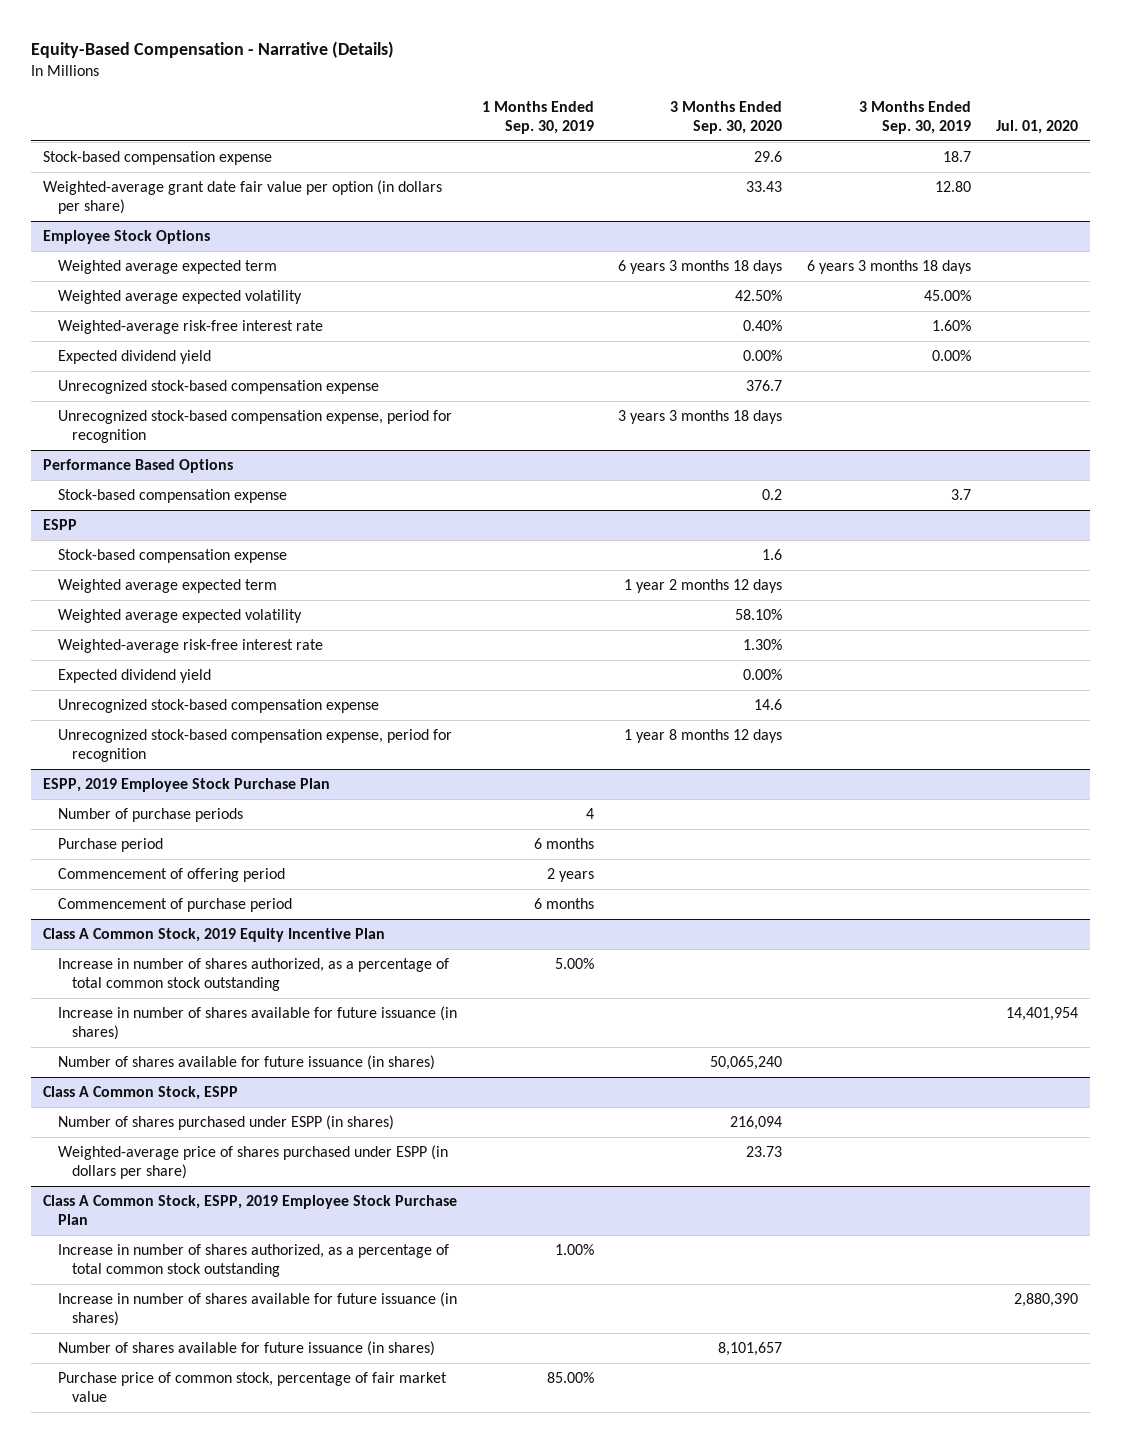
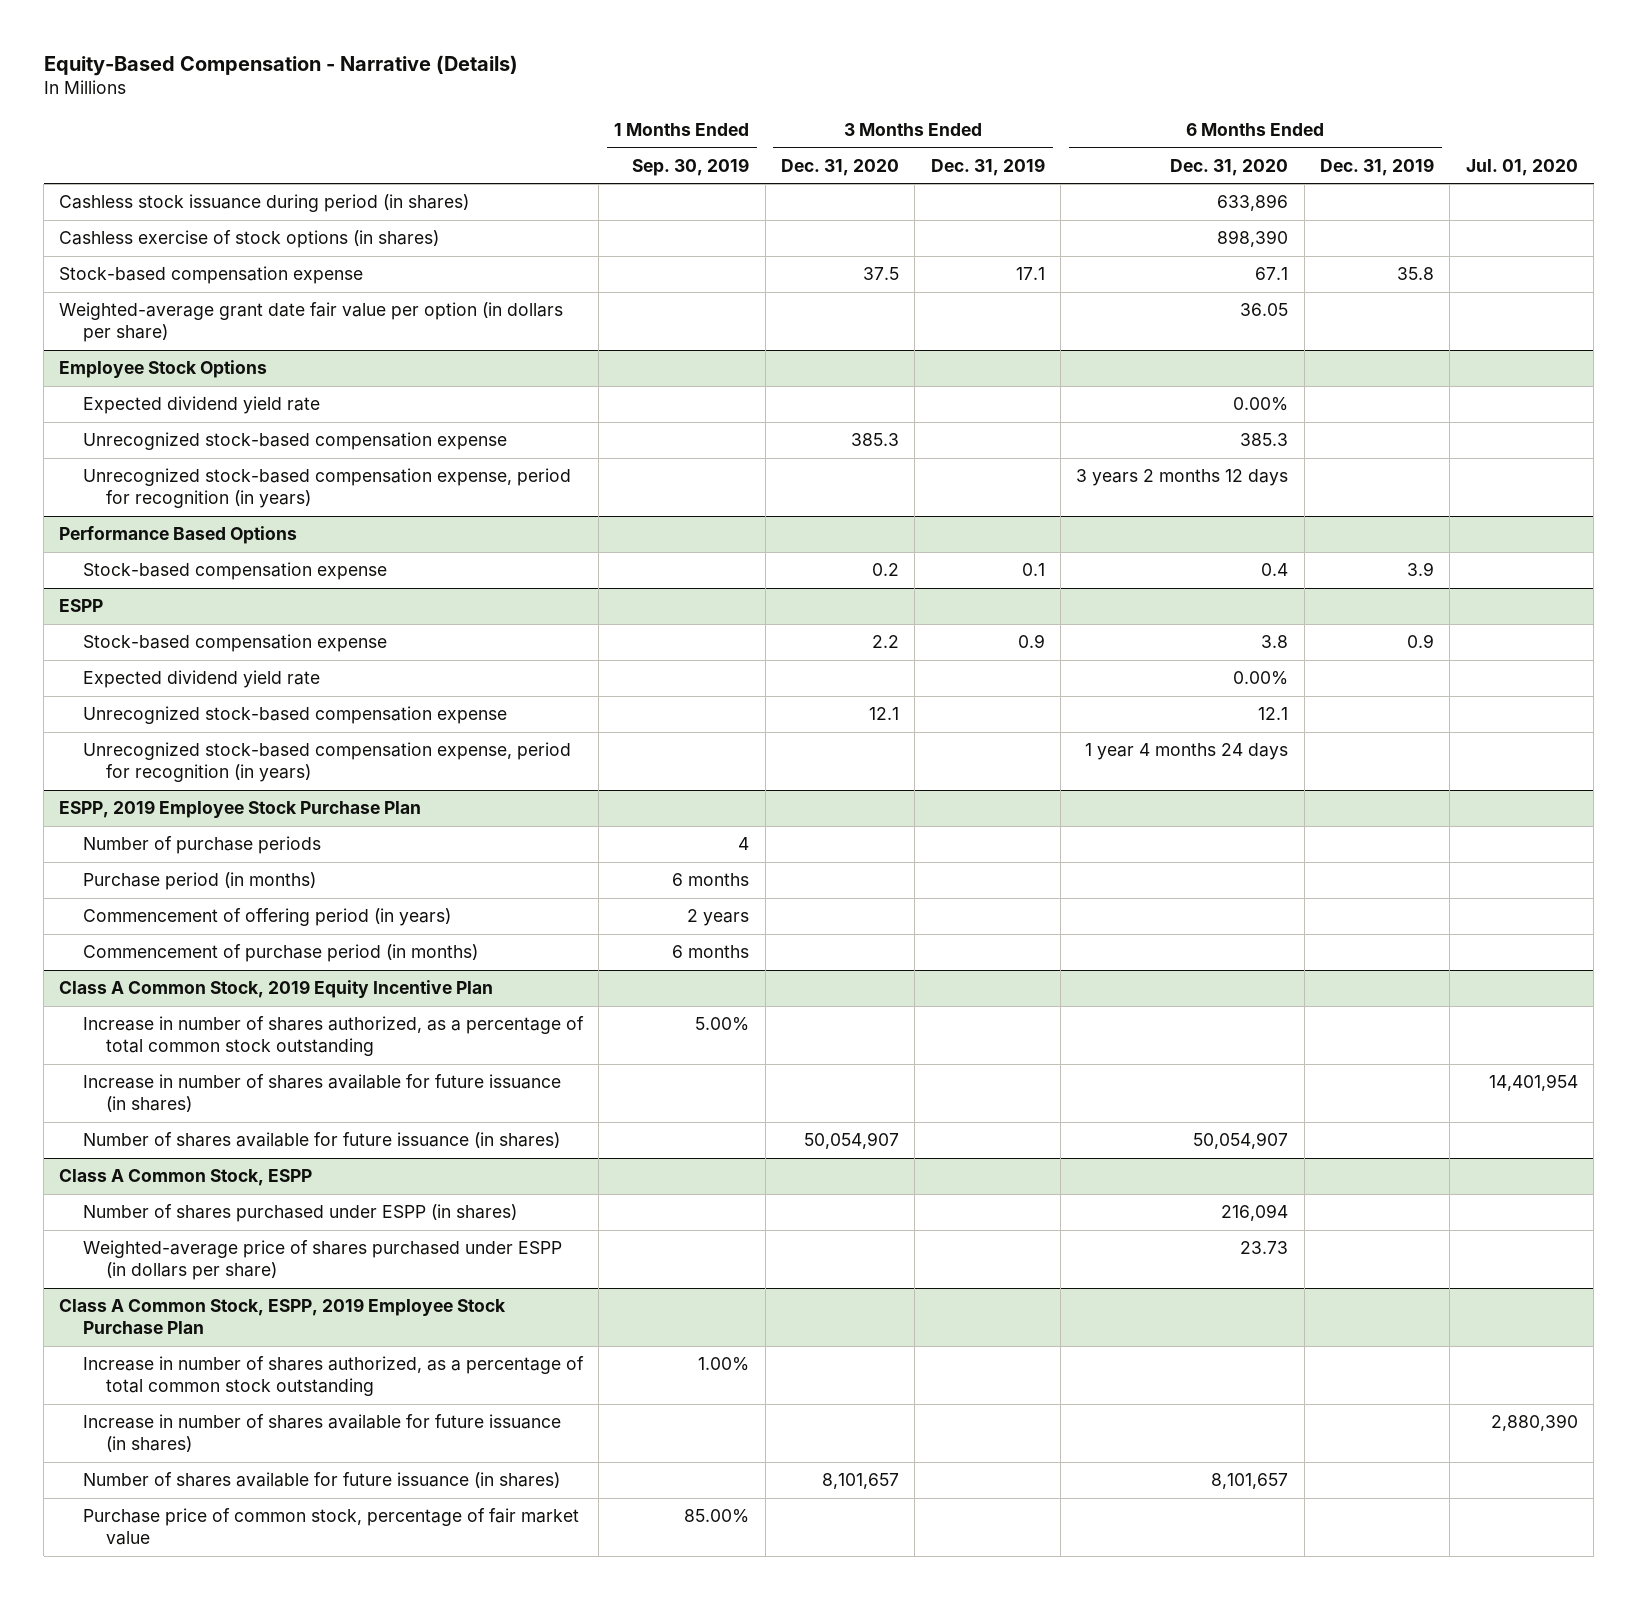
- | 1 Months Ended Sep. 30, 2019 | 3 Months Ended Sep. 30, 2020 | 3 Months Ended Sep. 30, 2019 | Jul. 01, 2020
+ | 1 Months Ended Sep. 30, 2019 | 3 Months Ended Dec. 31, 2020 | 3 Months Ended Dec. 31, 2019 | 6 Months Ended Dec. 31, 2020 | 6 Months Ended Dec. 31, 2019 | Jul. 01, 2020
+ Cashless stock issuance during period (in shares) | | | | 633,896 | |
+ Cashless exercise of stock options (in shares) | | | | 898,390 | |
@ Employee Stock Options
- Weighted average expected term | | 6 years 3 months 18 days | 6 years 3 months 18 days |
- Weighted average expected volatility | | 42.50% | 45.00% |
- Weighted-average risk-free interest rate | | 0.40% | 1.60% |
- Expected dividend yield | | 0.00% | 0.00% |
+ Expected dividend yield rate | | | | 0.00% | |
- Unrecognized stock-based compensation expense, period for recognition | | 3 years 3 months 18 days | |
+ Unrecognized stock-based compensation expense, period for recognition (in years) | | | | 3 years 2 months 12 days | |
@ ESPP
- Weighted average expected term | | 1 year 2 months 12 days | |
- Weighted average expected volatility | | 58.10% | |
- Weighted-average risk-free interest rate | | 1.30% | |
- Expected dividend yield | | 0.00% | |
+ Expected dividend yield rate | | | | 0.00% | |
- Unrecognized stock-based compensation expense, period for recognition | | 1 year 8 months 12 days | |
+ Unrecognized stock-based compensation expense, period for recognition (in years) | | | | 1 year 4 months 24 days | |
@ ESPP, 2019 Employee Stock Purchase Plan
- Purchase period | 6 months | | |
- Commencement of offering period | 2 years | | |
- Commencement of purchase period | 6 months | | |
+ Purchase period (in months) | 6 months | | | | |
+ Commencement of offering period (in years) | 2 years | | | | |
+ Commencement of purchase period (in months) | 6 months | | | | |

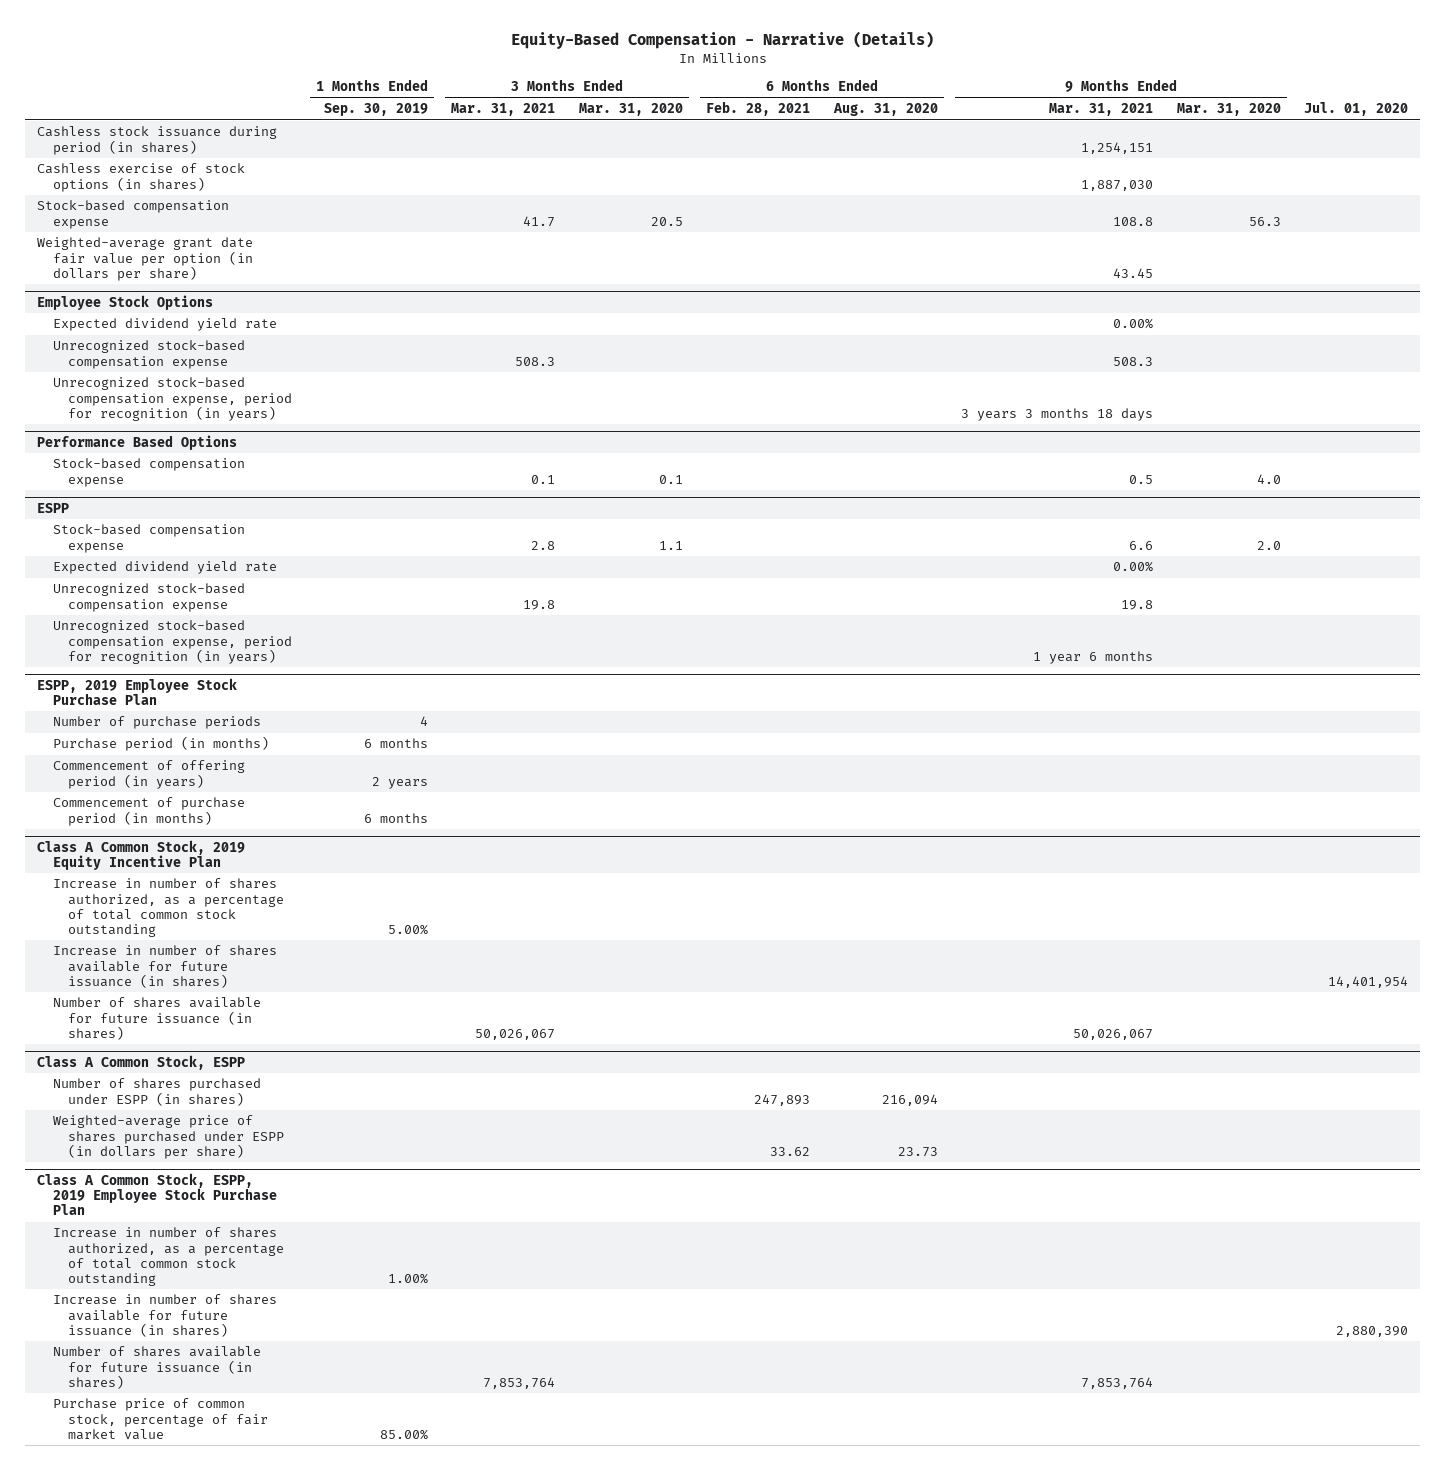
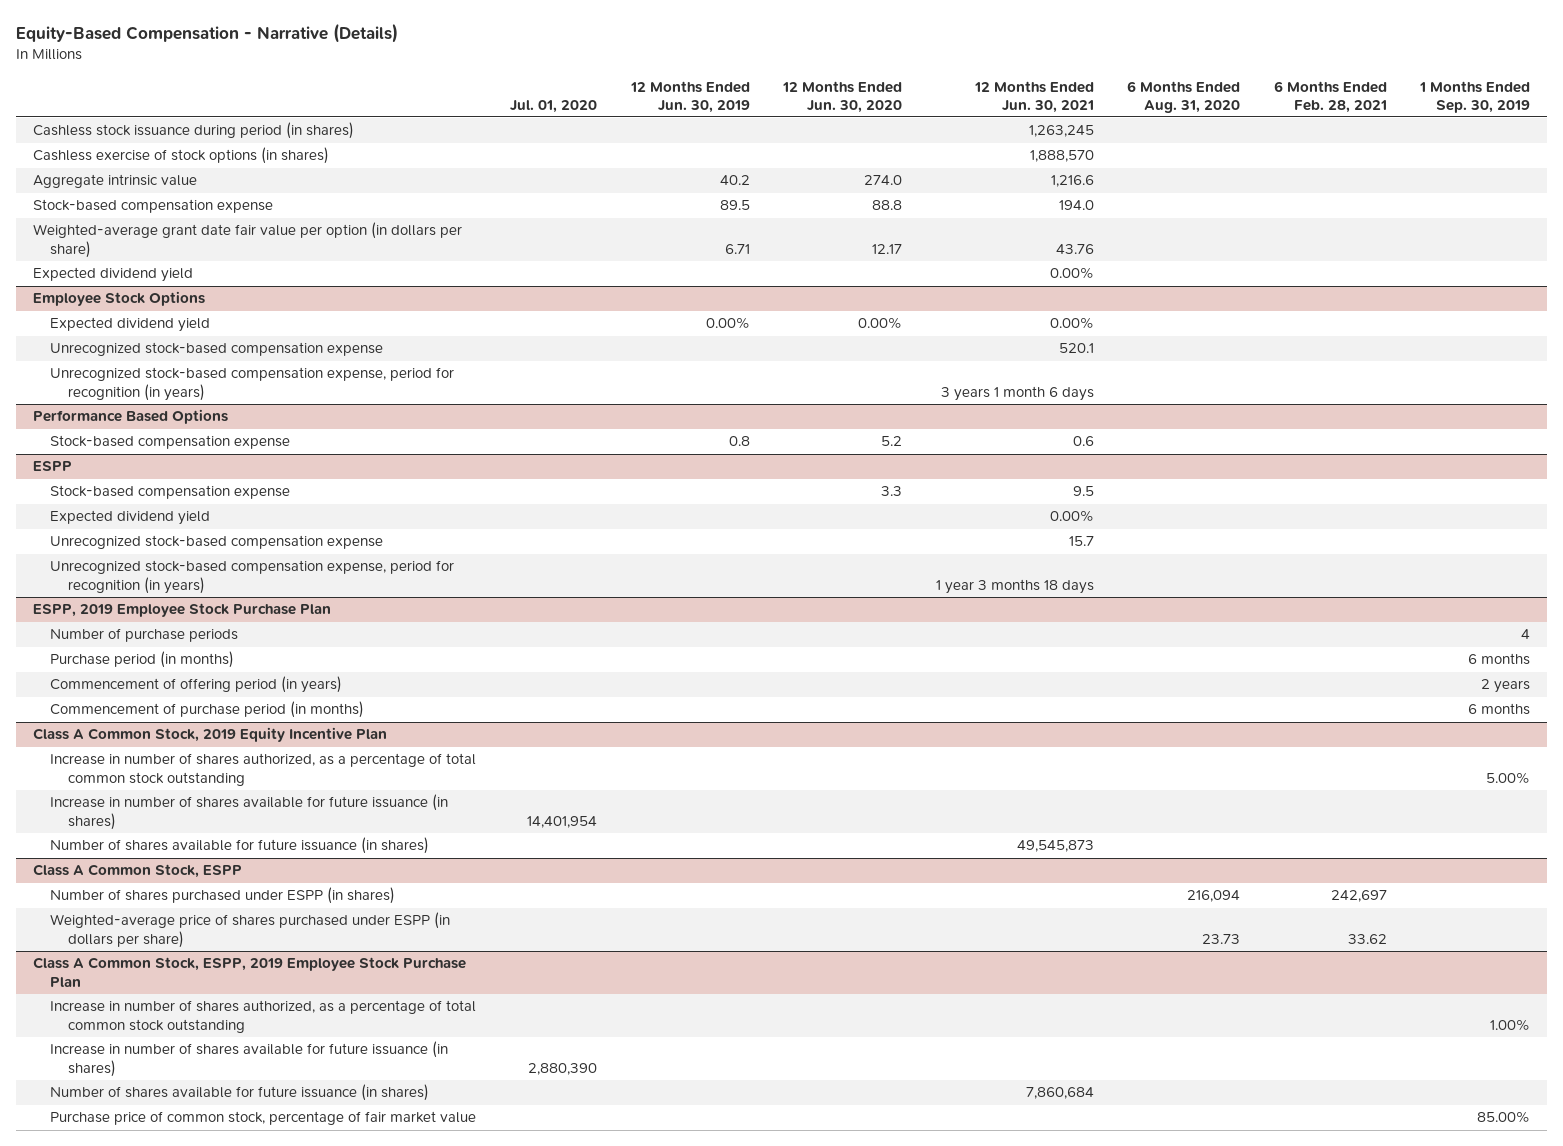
- | 1 Months Ended Sep. 30, 2019 | 3 Months Ended Mar. 31, 2021 | 3 Months Ended Mar. 31, 2020 | 6 Months Ended Feb. 28, 2021 | 6 Months Ended Aug. 31, 2020 | 9 Months Ended Mar. 31, 2021 | 9 Months Ended Mar. 31, 2020 | Jul. 01, 2020
+ | Jul. 01, 2020 | 12 Months Ended Jun. 30, 2019 | 12 Months Ended Jun. 30, 2020 | 12 Months Ended Jun. 30, 2021 | 6 Months Ended Aug. 31, 2020 | 6 Months Ended Feb. 28, 2021 | 1 Months Ended Sep. 30, 2019
+ Aggregate intrinsic value | | 40.2 | 274.0 | 1,216.6 | | |
+ Expected dividend yield | | | | 0.00% | | |
@ Employee Stock Options
- Expected dividend yield rate | | | | | | 0.00% | |
+ Expected dividend yield | | 0.00% | 0.00% | 0.00% | | |
@ ESPP
- Expected dividend yield rate | | | | | | 0.00% | |
+ Expected dividend yield | | | | 0.00% | | |
@ Class A Common Stock, ESPP
- Number of shares purchased under ESPP (in shares) | | | | 247,893 | 216,094 | | |
+ Number of shares purchased under ESPP (in shares) | | | | | 216,094 | 242,697 |

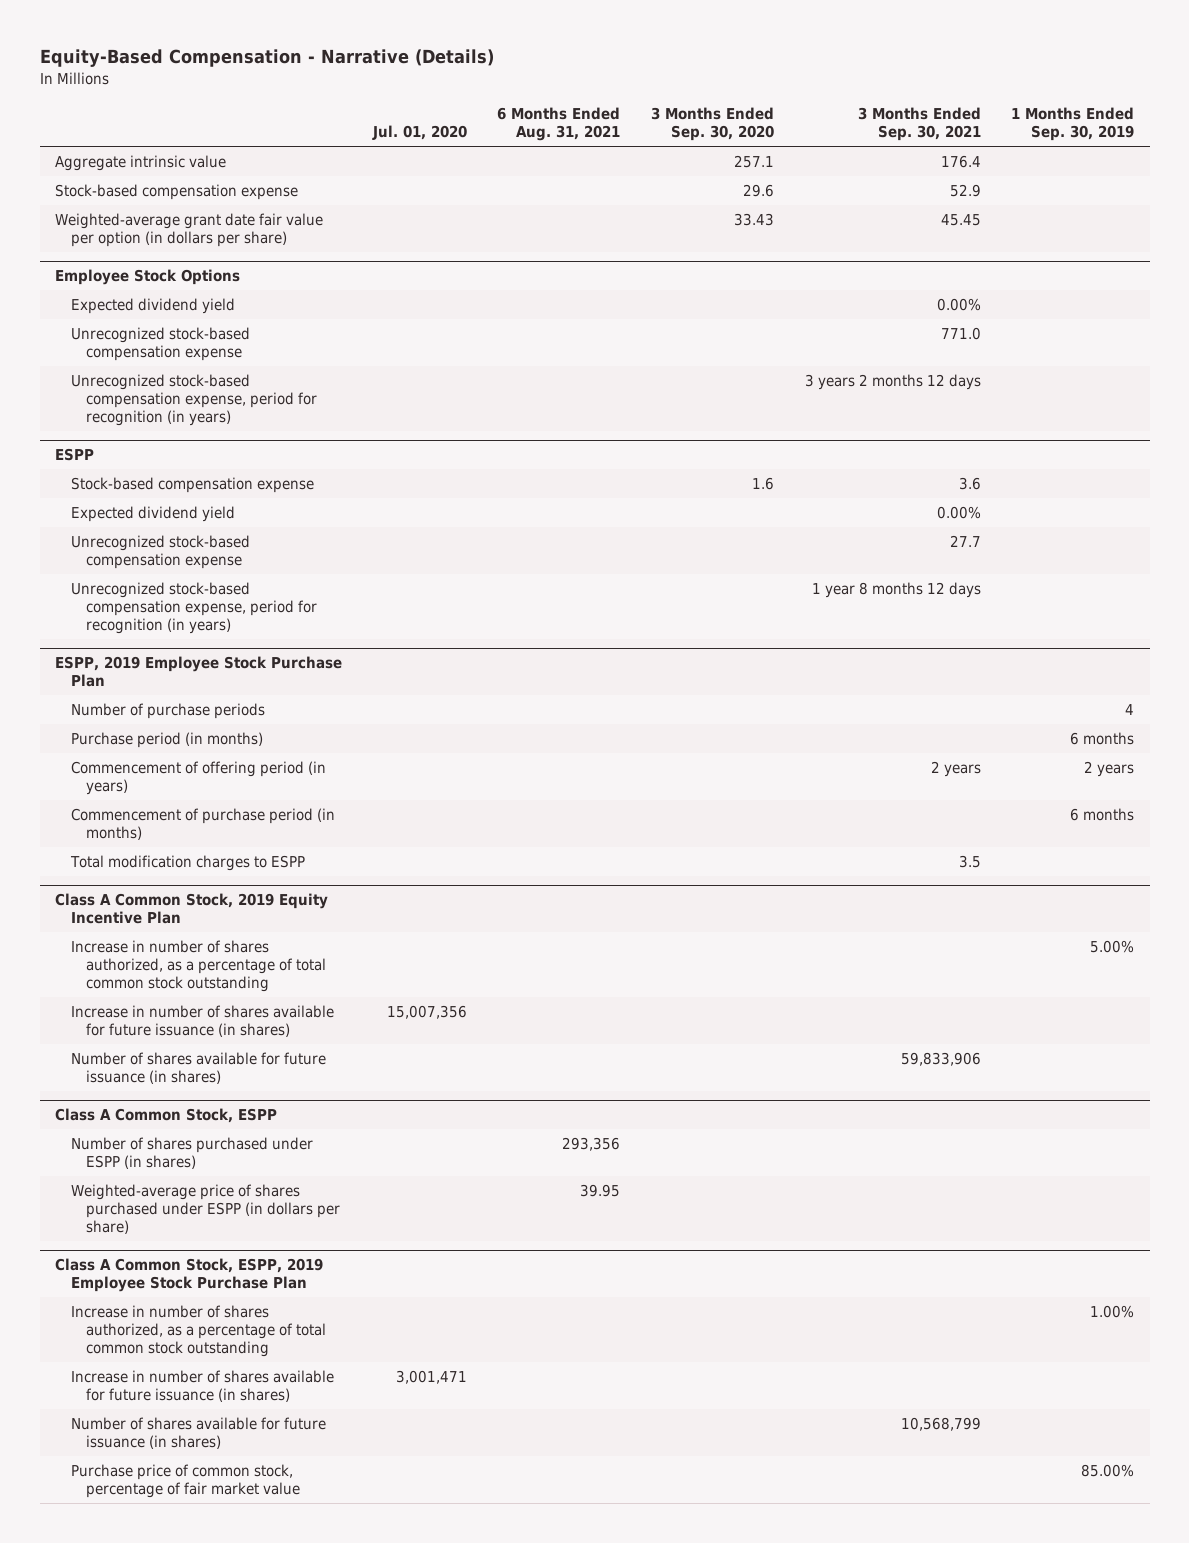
- | Jul. 01, 2020 | 12 Months Ended Jun. 30, 2019 | 12 Months Ended Jun. 30, 2020 | 12 Months Ended Jun. 30, 2021 | 6 Months Ended Aug. 31, 2020 | 6 Months Ended Feb. 28, 2021 | 1 Months Ended Sep. 30, 2019
+ | Jul. 01, 2020 | 6 Months Ended Aug. 31, 2021 | 3 Months Ended Sep. 30, 2020 | 3 Months Ended Sep. 30, 2021 | 1 Months Ended Sep. 30, 2019
- Cashless stock issuance during period (in shares) | | | | 1,263,245 | | |
- Cashless exercise of stock options (in shares) | | | | 1,888,570 | | |
- Expected dividend yield | | | | 0.00% | | |
- Performance Based Options
- Stock-based compensation expense | | 0.8 | 5.2 | 0.6 | | |
@ ESPP, 2019 Employee Stock Purchase Plan
+ Total modification charges to ESPP | | | | 3.5 |
@ Class A Common Stock, 2019 Equity Incentive Plan
- Increase in number of shares available for future issuance (in shares) | 14,401,954 | | | | | |
+ Increase in number of shares available for future issuance (in shares) | 15,007,356 | | | |
@ Class A Common Stock, ESPP, 2019 Employee Stock Purchase Plan
- Increase in number of shares available for future issuance (in shares) | 2,880,390 | | | | | |
+ Increase in number of shares available for future issuance (in shares) | 3,001,471 | | | |

